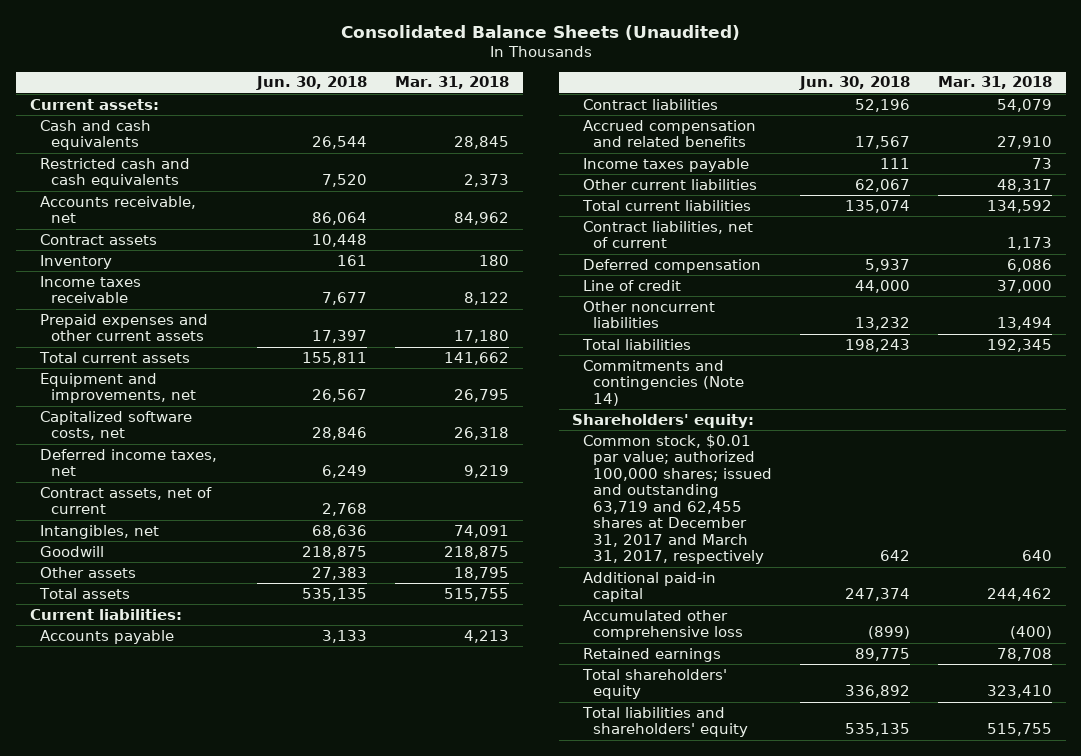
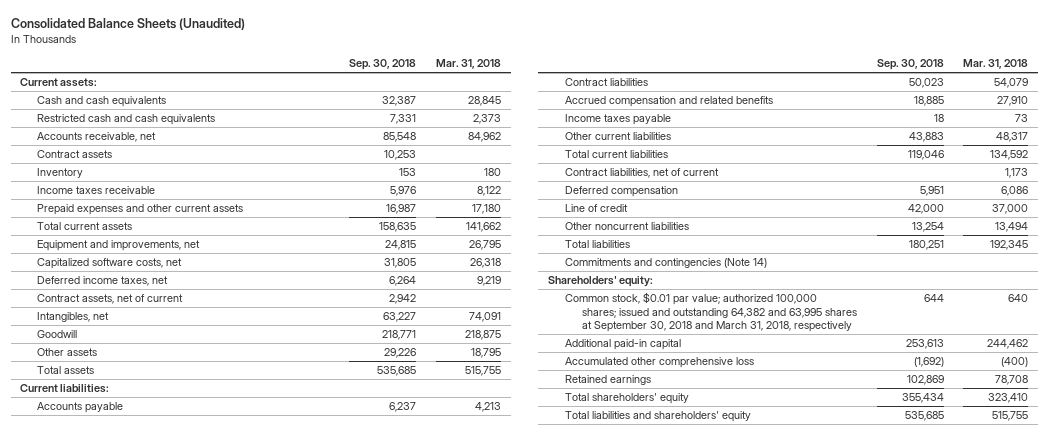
- | Jun. 30, 2018 | Mar. 31, 2018
+ | Sep. 30, 2018 | Mar. 31, 2018
- Common stock, $0.01 par value; authorized 100,000 shares; issued and outstanding 63,719 and 62,455 shares at December 31, 2017 and March 31, 2017, respectively | 642 | 640
+ Common stock, $0.01 par value; authorized 100,000 shares; issued and outstanding 64,382 and 63,995 shares at September 30, 2018 and March 31, 2018, respectively | 644 | 640

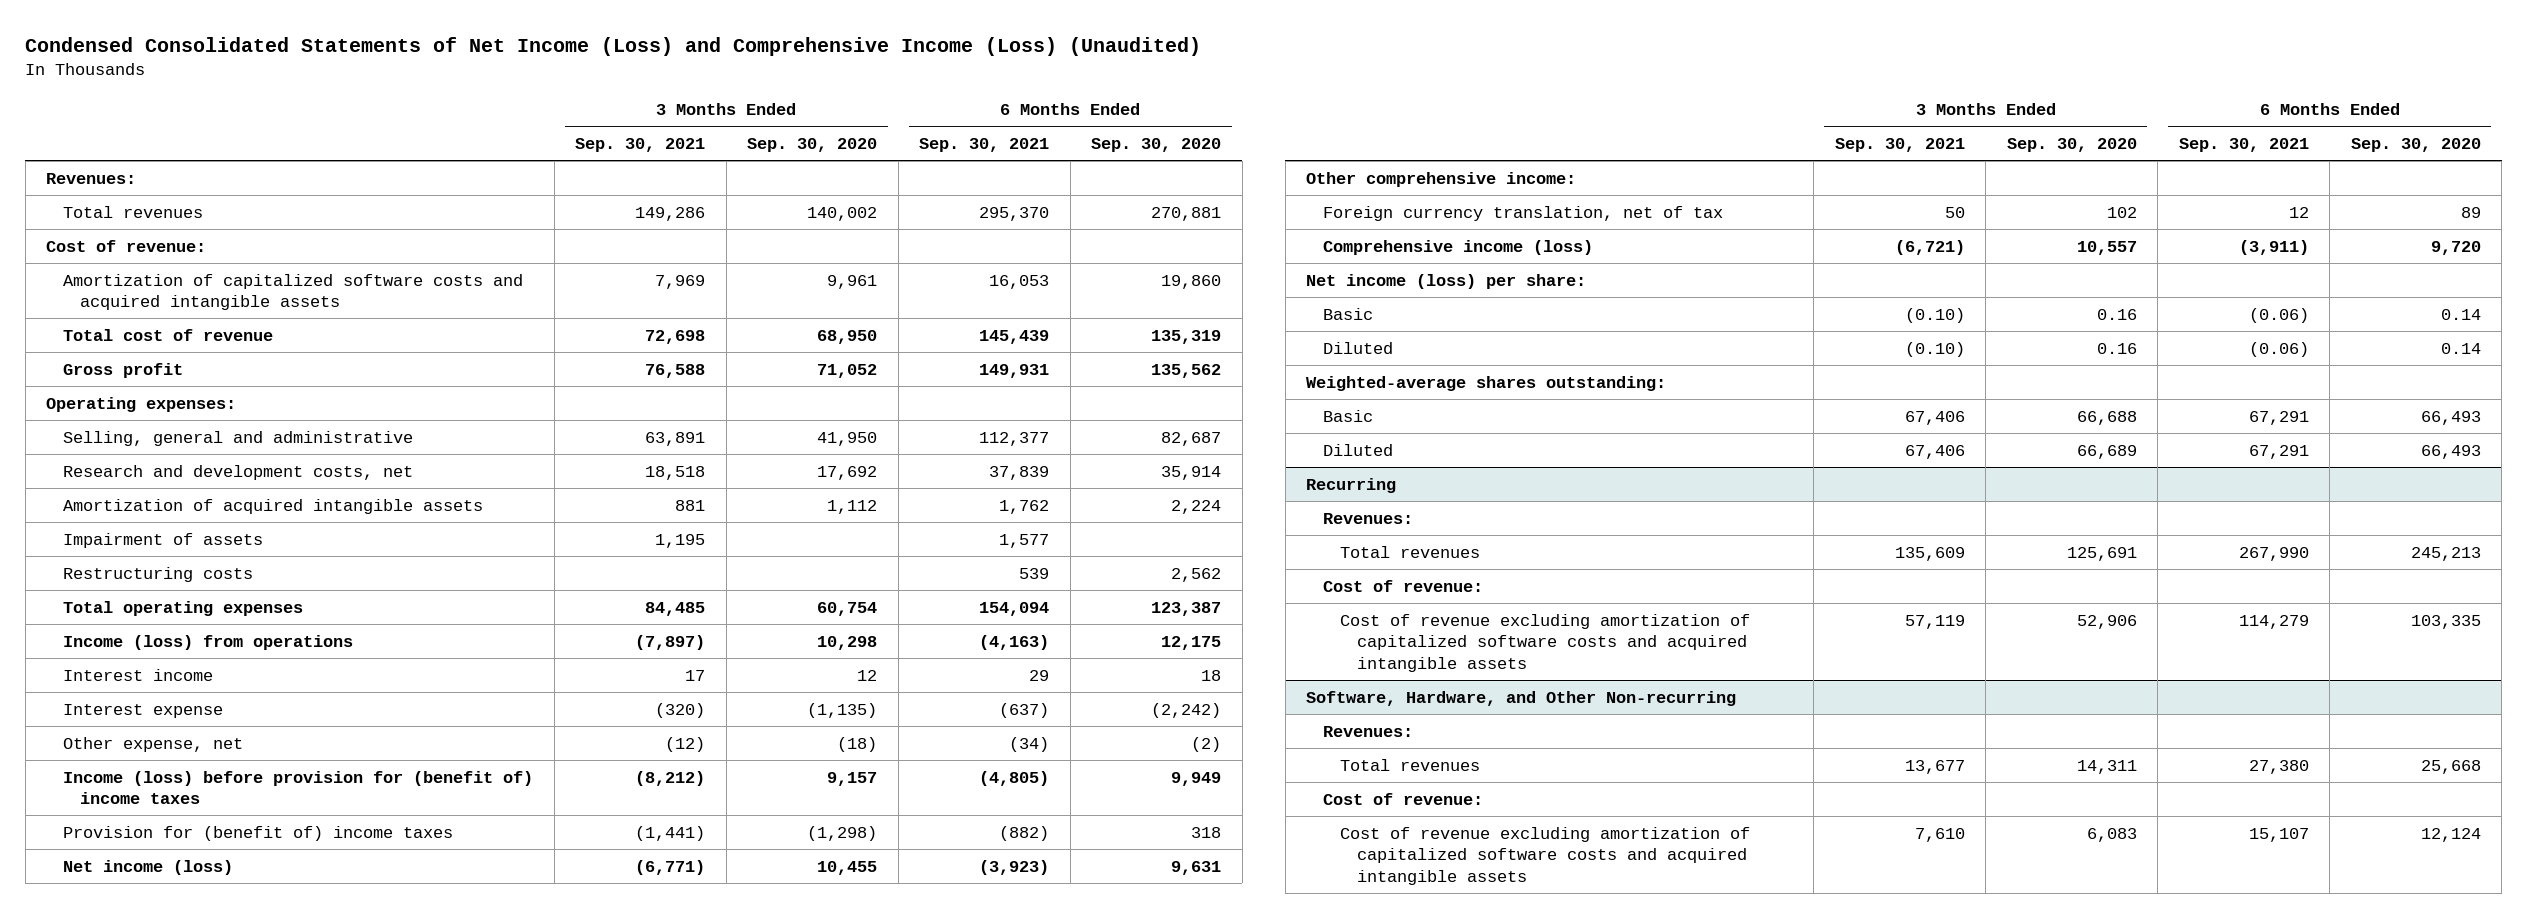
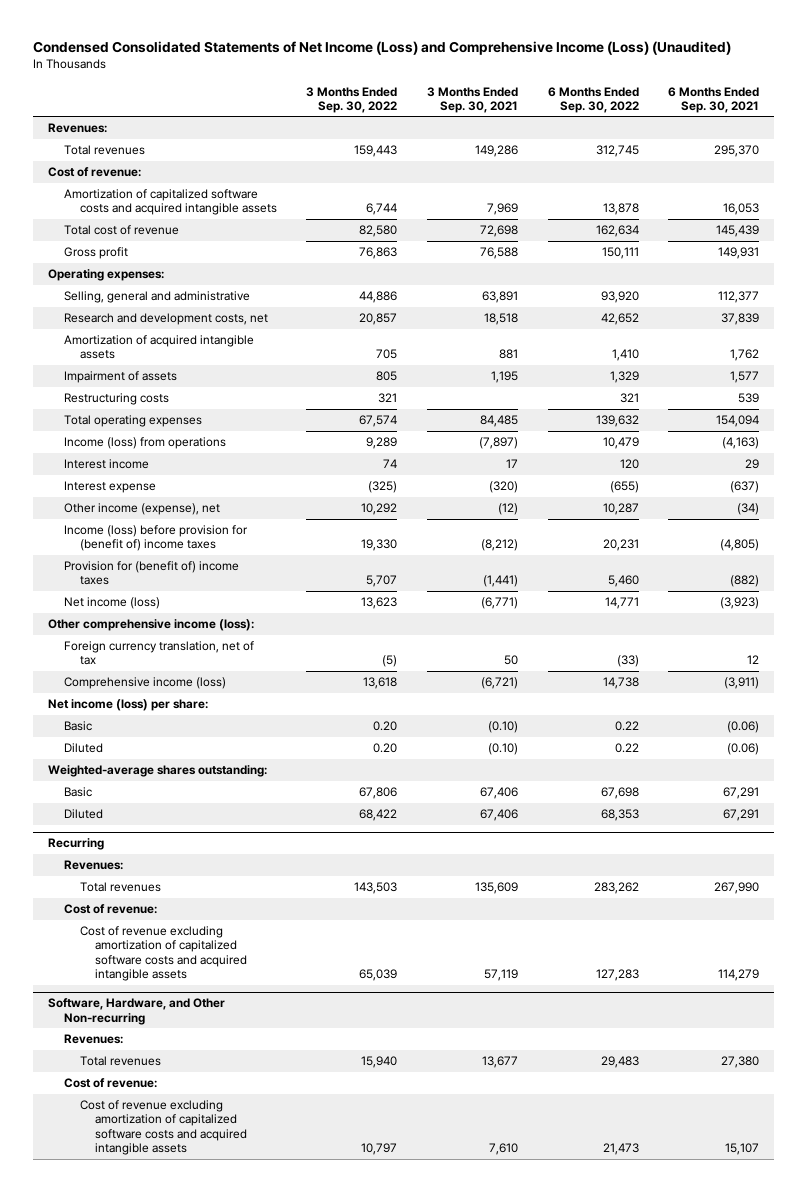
- | 3 Months Ended Sep. 30, 2021 | 3 Months Ended Sep. 30, 2020 | 6 Months Ended Sep. 30, 2021 | 6 Months Ended Sep. 30, 2020
+ | 3 Months Ended Sep. 30, 2022 | 3 Months Ended Sep. 30, 2021 | 6 Months Ended Sep. 30, 2022 | 6 Months Ended Sep. 30, 2021
- Other expense, net | (12) | (18) | (34) | (2)
+ Other income (expense), net | 10,292 | (12) | 10,287 | (34)
- Other comprehensive income:
+ Other comprehensive income (loss):

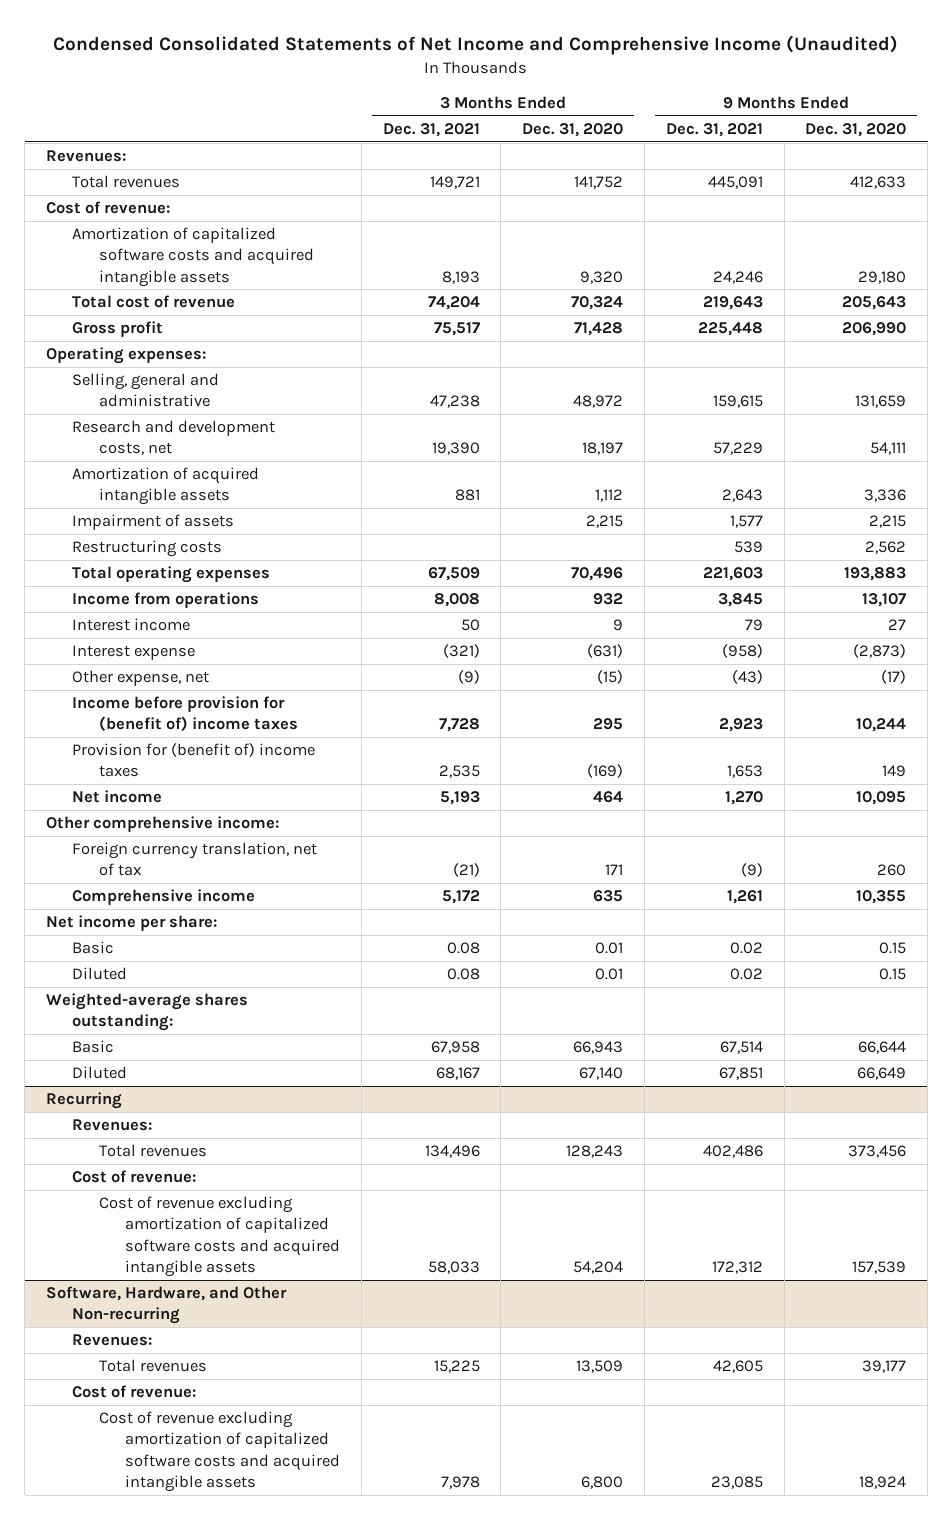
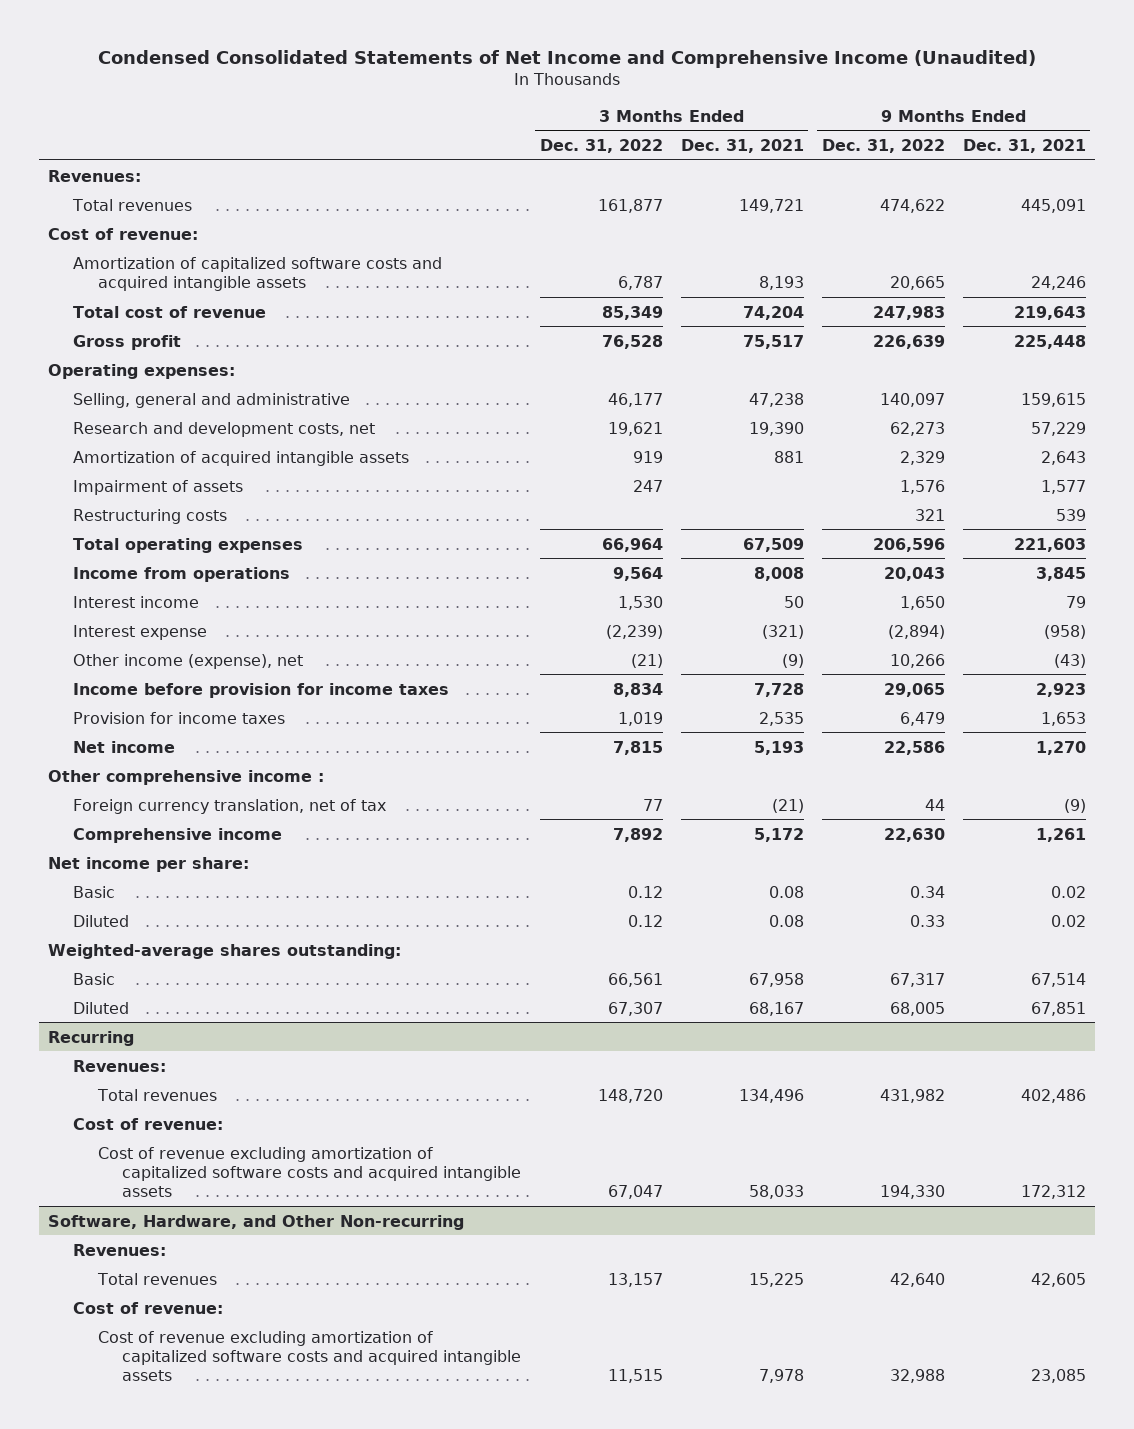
- | 3 Months Ended Dec. 31, 2021 | 3 Months Ended Dec. 31, 2020 | 9 Months Ended Dec. 31, 2021 | 9 Months Ended Dec. 31, 2020
+ | 3 Months Ended Dec. 31, 2022 | 3 Months Ended Dec. 31, 2021 | 9 Months Ended Dec. 31, 2022 | 9 Months Ended Dec. 31, 2021
- Other expense, net | (9) | (15) | (43) | (17)
- Income before provision for (benefit of) income taxes | 7,728 | 295 | 2,923 | 10,244
- Provision for (benefit of) income taxes | 2,535 | (169) | 1,653 | 149
+ Other income (expense), net | (21) | (9) | 10,266 | (43)
+ Income before provision for income taxes | 8,834 | 7,728 | 29,065 | 2,923
+ Provision for income taxes | 1,019 | 2,535 | 6,479 | 1,653
- Other comprehensive income:
+ Other comprehensive income :

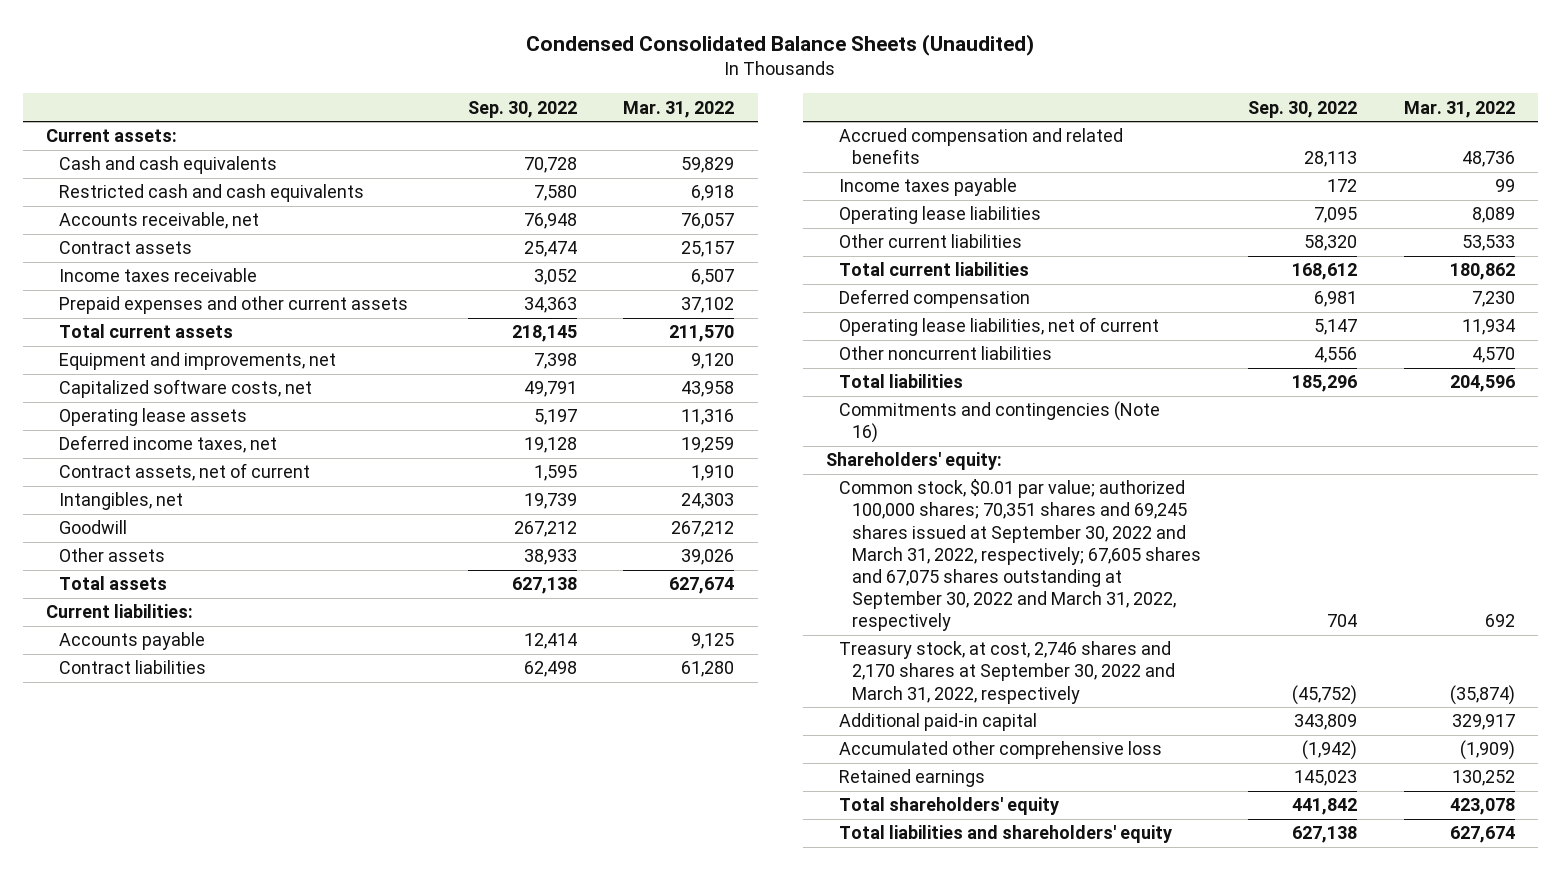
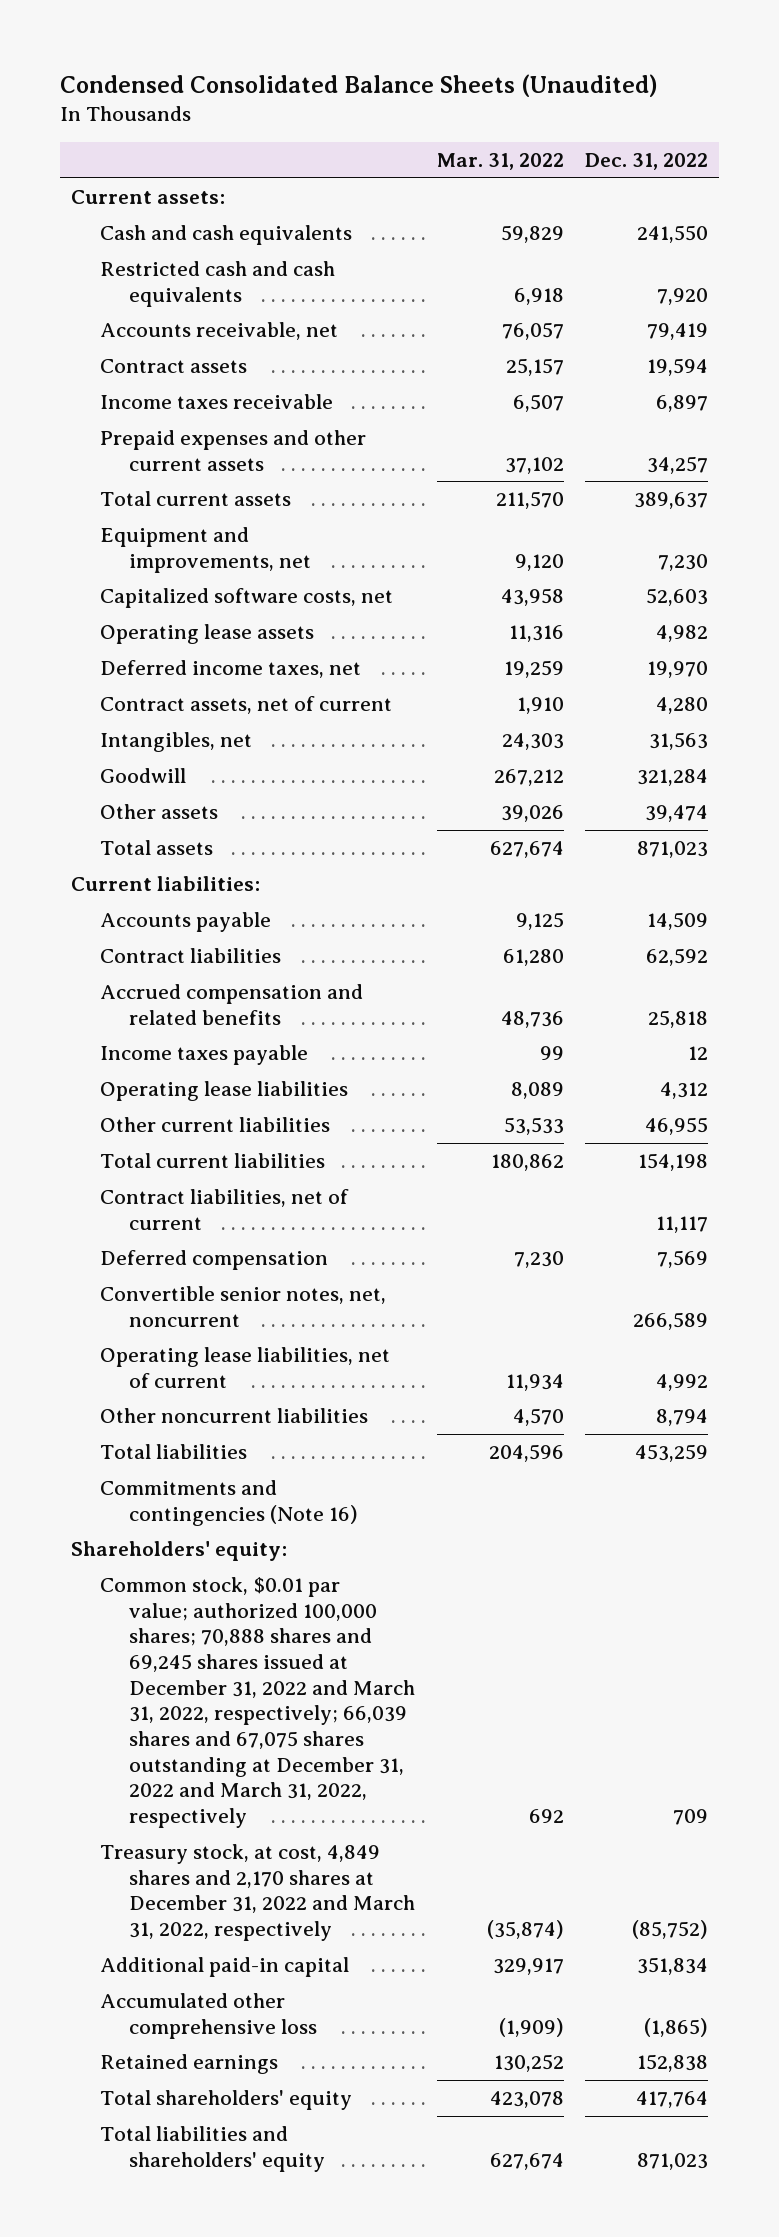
- | Sep. 30, 2022 | Mar. 31, 2022
+ | Mar. 31, 2022 | Dec. 31, 2022
+ Contract liabilities, net of current | | 11,117
+ Convertible senior notes, net, noncurrent | | 266,589
- Common stock, $0.01 par value; authorized 100,000 shares; 70,351 shares and 69,245 shares issued at September 30, 2022 and March 31, 2022, respectively; 67,605 shares and 67,075 shares outstanding at September 30, 2022 and March 31, 2022, respectively | 704 | 692
- Treasury stock, at cost, 2,746 shares and 2,170 shares at September 30, 2022 and March 31, 2022, respectively | (45,752) | (35,874)
+ Common stock, $0.01 par value; authorized 100,000 shares; 70,888 shares and 69,245 shares issued at December 31, 2022 and March 31, 2022, respectively; 66,039 shares and 67,075 shares outstanding at December 31, 2022 and March 31, 2022, respectively | 692 | 709
+ Treasury stock, at cost, 4,849 shares and 2,170 shares at December 31, 2022 and March 31, 2022, respectively | (35,874) | (85,752)

